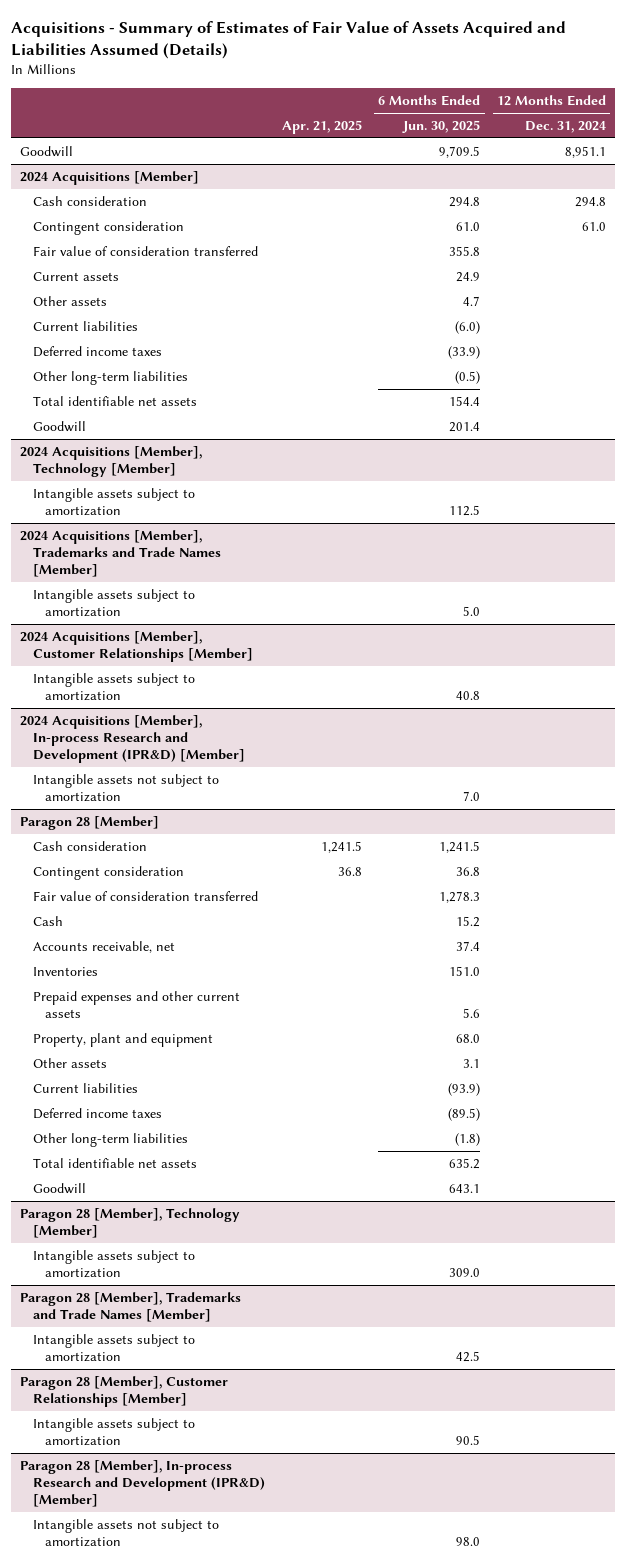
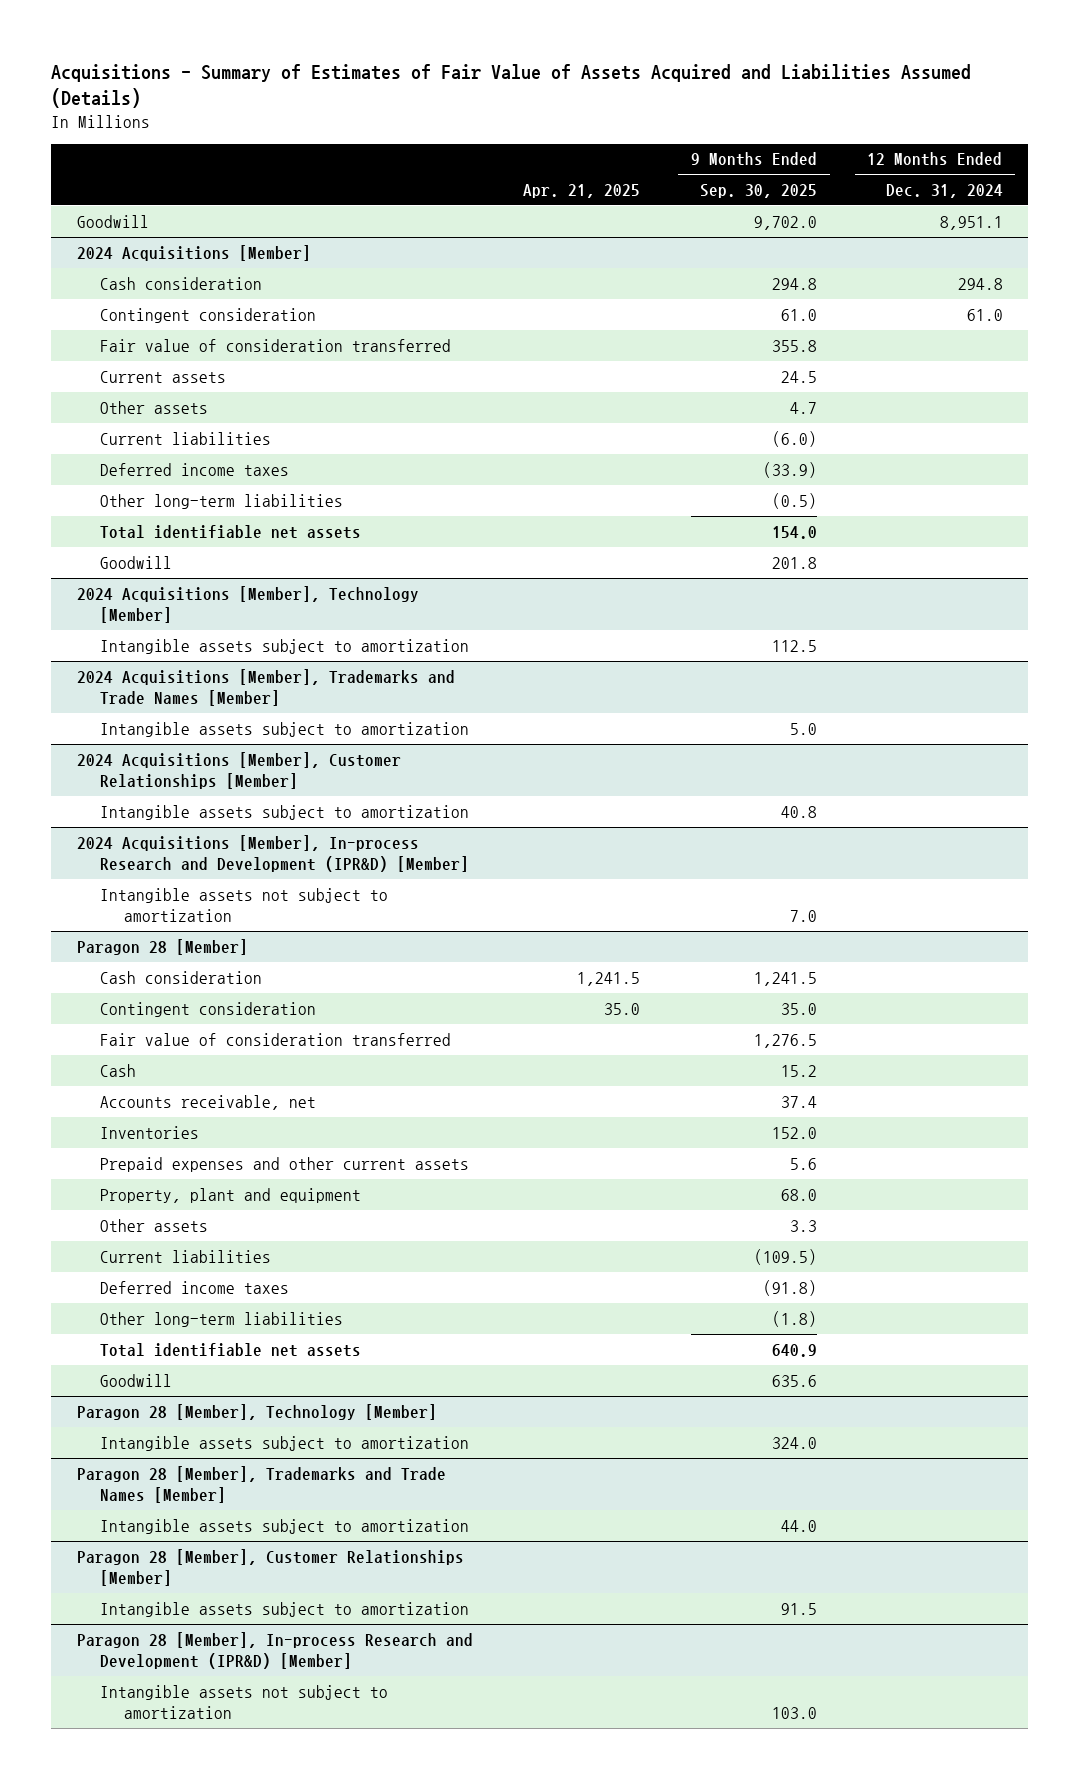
- | Apr. 21, 2025 | 6 Months Ended Jun. 30, 2025 | 12 Months Ended Dec. 31, 2024
+ | Apr. 21, 2025 | 9 Months Ended Sep. 30, 2025 | 12 Months Ended Dec. 31, 2024
@ Paragon 28 [Member]
- Contingent consideration | 36.8 | 36.8 |
+ Contingent consideration | 35.0 | 35.0 |

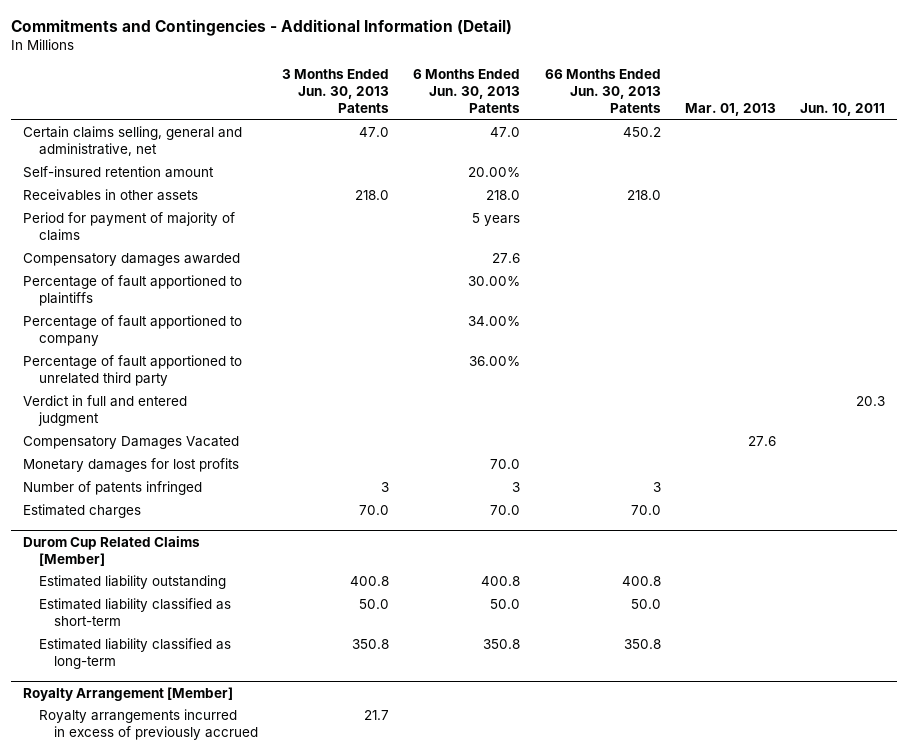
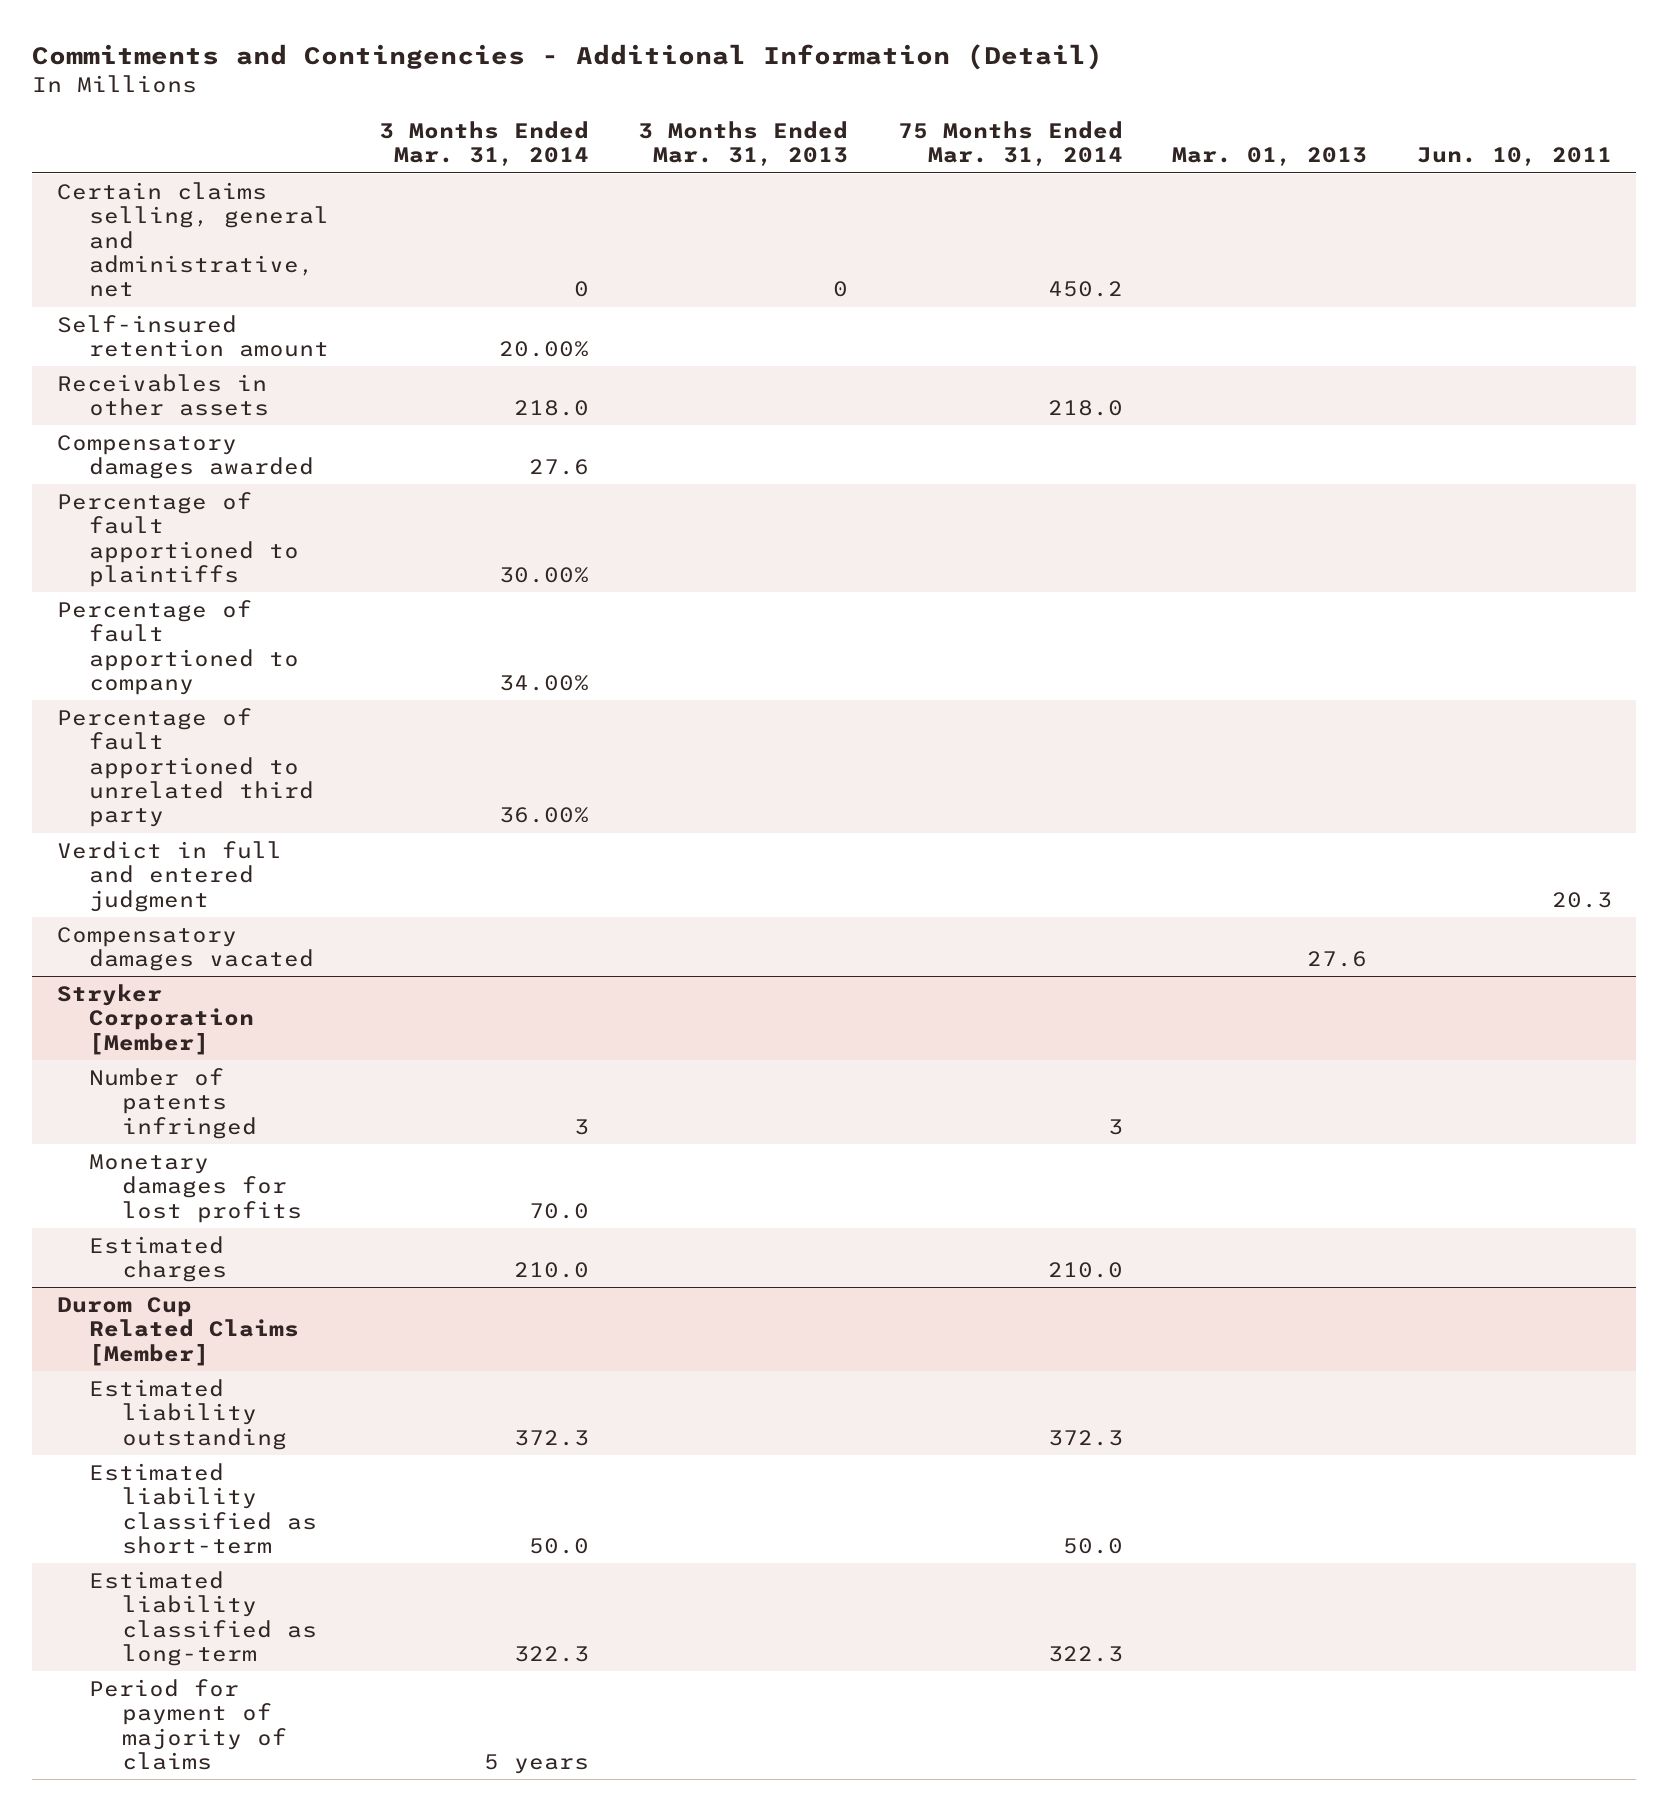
- | 3 Months Ended Jun. 30, 2013 Patents | 6 Months Ended Jun. 30, 2013 Patents | 66 Months Ended Jun. 30, 2013 Patents | Mar. 01, 2013 | Jun. 10, 2011
+ | 3 Months Ended Mar. 31, 2014 | 3 Months Ended Mar. 31, 2013 | 75 Months Ended Mar. 31, 2014 | Mar. 01, 2013 | Jun. 10, 2011
- Period for payment of majority of claims | | 5 years | | |
- Compensatory Damages Vacated | | | | 27.6 |
- Monetary damages for lost profits | | 70.0 | | |
- Number of patents infringed | 3 | 3 | 3 | |
- Estimated charges | 70.0 | 70.0 | 70.0 | |
+ Compensatory damages vacated | | | | 27.6 |
+ Stryker Corporation [Member]
+ Number of patents infringed | 3 | | 3 | |
+ Monetary damages for lost profits | 70.0 | | | |
+ Estimated charges | 210.0 | | 210.0 | |
- Royalty Arrangement [Member]
- Royalty arrangements incurred in excess of previously accrued | 21.7 | | | |
@ Durom Cup Related Claims [Member]
+ Period for payment of majority of claims | 5 years | | | |

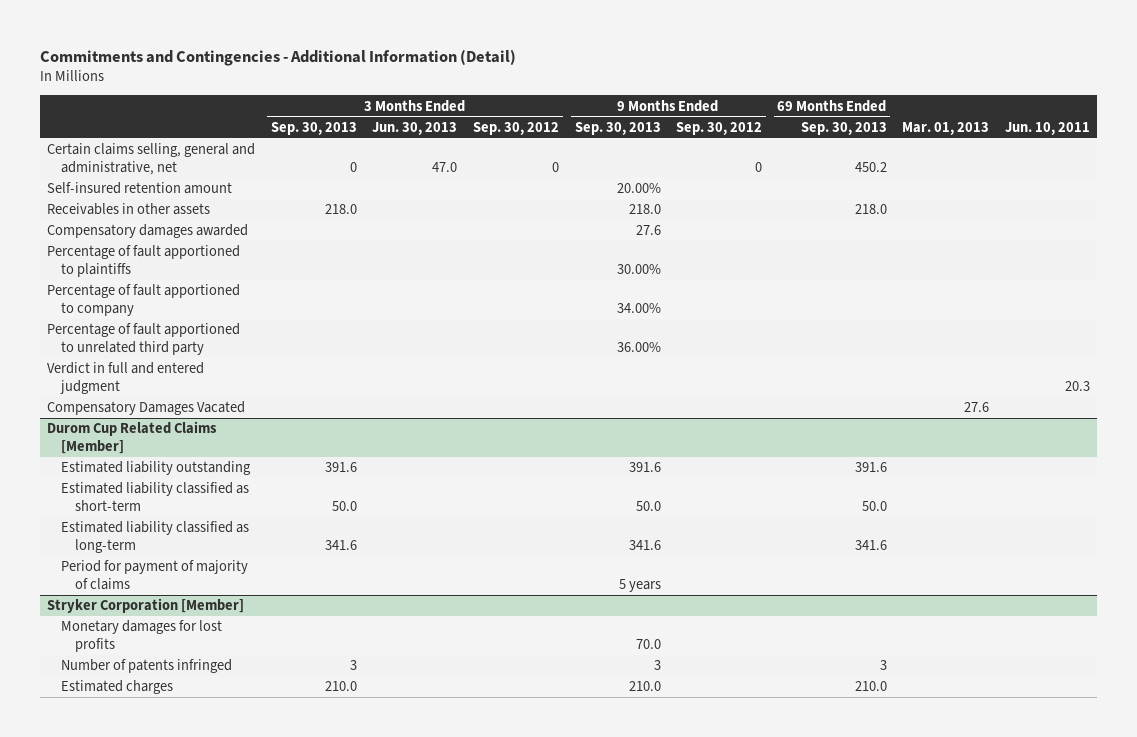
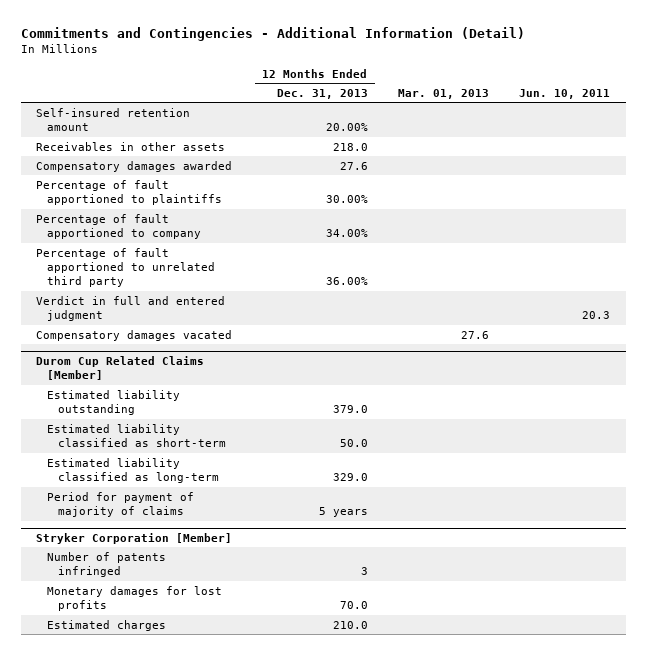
- | 3 Months Ended Sep. 30, 2013 | 3 Months Ended Jun. 30, 2013 | 3 Months Ended Sep. 30, 2012 | 9 Months Ended Sep. 30, 2013 | 9 Months Ended Sep. 30, 2012 | 69 Months Ended Sep. 30, 2013 | Mar. 01, 2013 | Jun. 10, 2011
+ | 12 Months Ended Dec. 31, 2013 | Mar. 01, 2013 | Jun. 10, 2011
- Certain claims selling, general and administrative, net | 0 | 47.0 | 0 | | 0 | 450.2 | |
- Compensatory Damages Vacated | | | | | | | 27.6 |
+ Compensatory damages vacated | | 27.6 |
@ Stryker Corporation [Member]
moved down: Monetary damages for lost profits | 70.0 | |

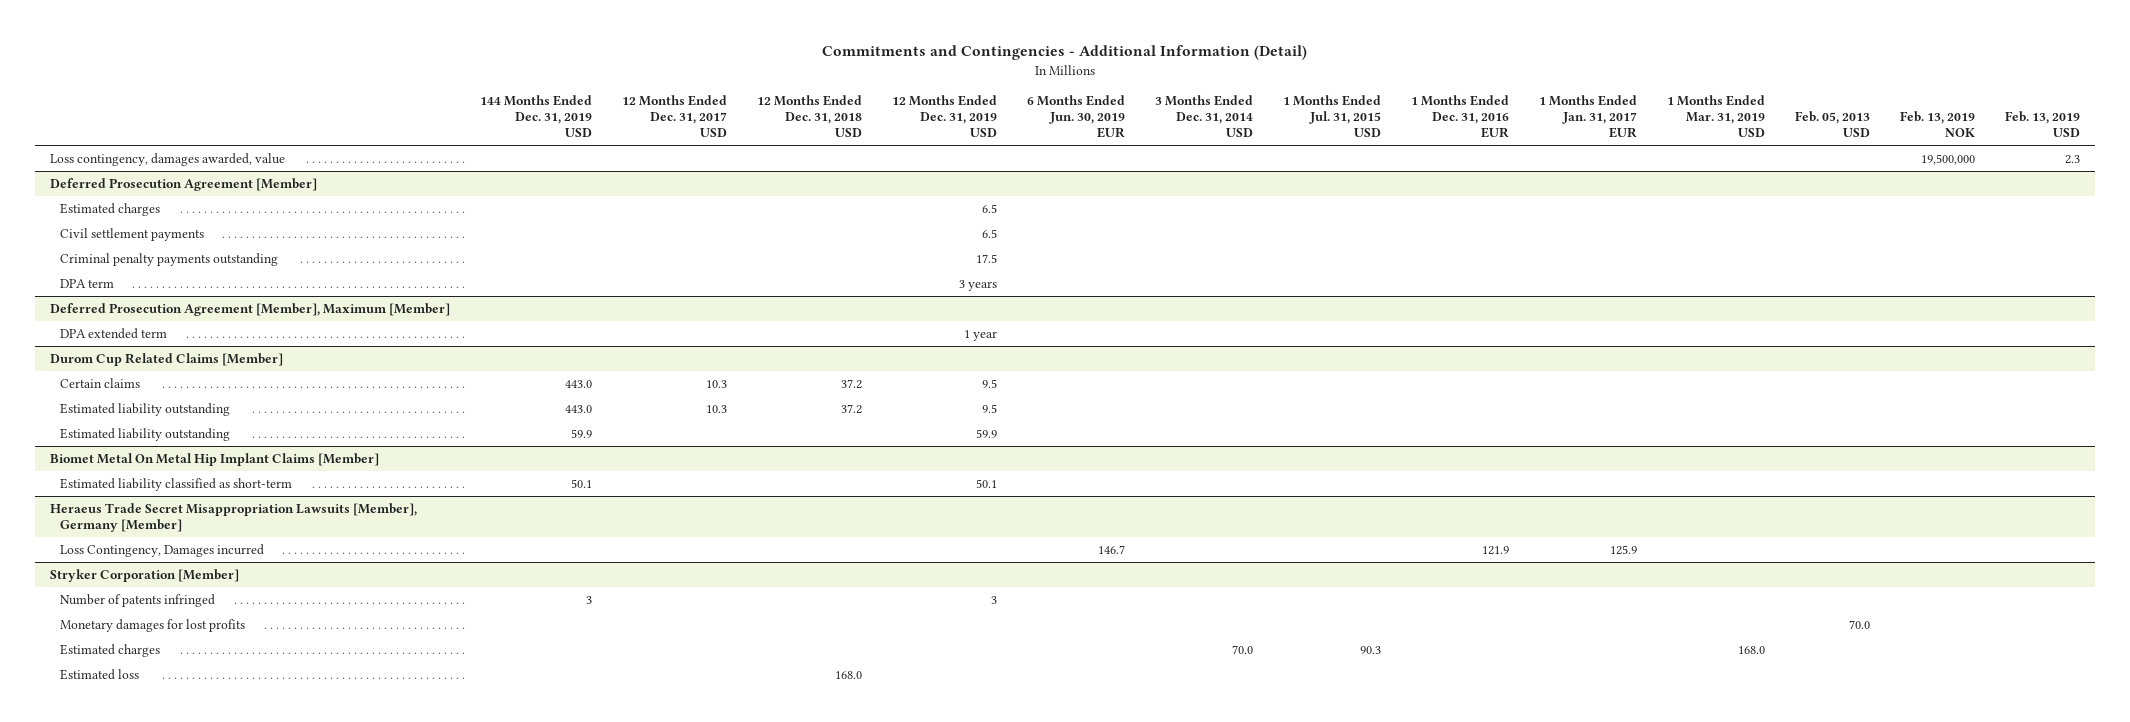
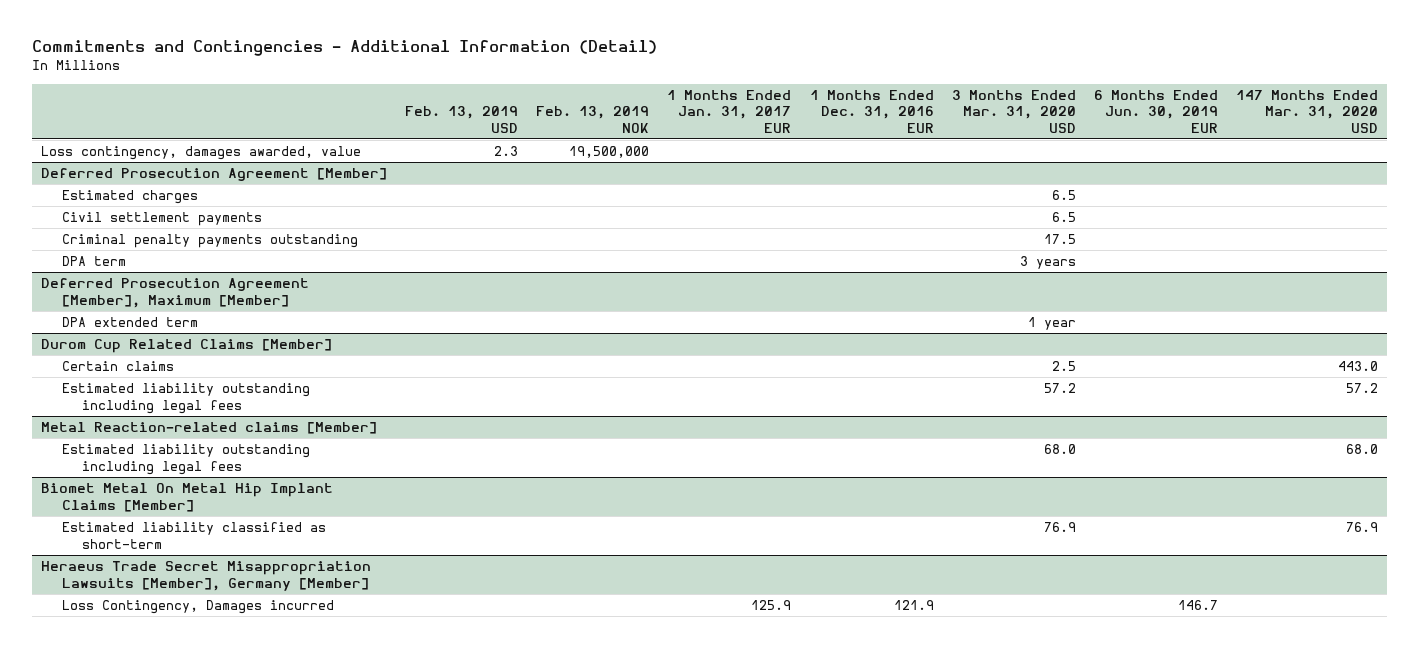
- | 144 Months Ended Dec. 31, 2019 USD | 12 Months Ended Dec. 31, 2017 USD | 12 Months Ended Dec. 31, 2018 USD | 12 Months Ended Dec. 31, 2019 USD | 6 Months Ended Jun. 30, 2019 EUR | 3 Months Ended Dec. 31, 2014 USD | 1 Months Ended Jul. 31, 2015 USD | 1 Months Ended Dec. 31, 2016 EUR | 1 Months Ended Jan. 31, 2017 EUR | 1 Months Ended Mar. 31, 2019 USD | Feb. 05, 2013 USD | Feb. 13, 2019 NOK | Feb. 13, 2019 USD
+ | Feb. 13, 2019 USD | Feb. 13, 2019 NOK | 1 Months Ended Jan. 31, 2017 EUR | 1 Months Ended Dec. 31, 2016 EUR | 3 Months Ended Mar. 31, 2020 USD | 6 Months Ended Jun. 30, 2019 EUR | 147 Months Ended Mar. 31, 2020 USD
@ Durom Cup Related Claims [Member]
- Estimated liability outstanding | 443.0 | 10.3 | 37.2 | 9.5 | | | | | | | | |
- Estimated liability outstanding | 59.9 | | | 59.9 | | | | | | | | |
+ Estimated liability outstanding including legal fees | | | | | 57.2 | | 57.2
+ Metal Reaction-related claims [Member]
+ Estimated liability outstanding including legal fees | | | | | 68.0 | | 68.0
- Stryker Corporation [Member]
- Number of patents infringed | 3 | | | 3 | | | | | | | | |
- Monetary damages for lost profits | | | | | | | | | | | 70.0 | |
- Estimated charges | | | | | | 70.0 | 90.3 | | | 168.0 | | |
- Estimated loss | | | 168.0 | | | | | | | | | |

